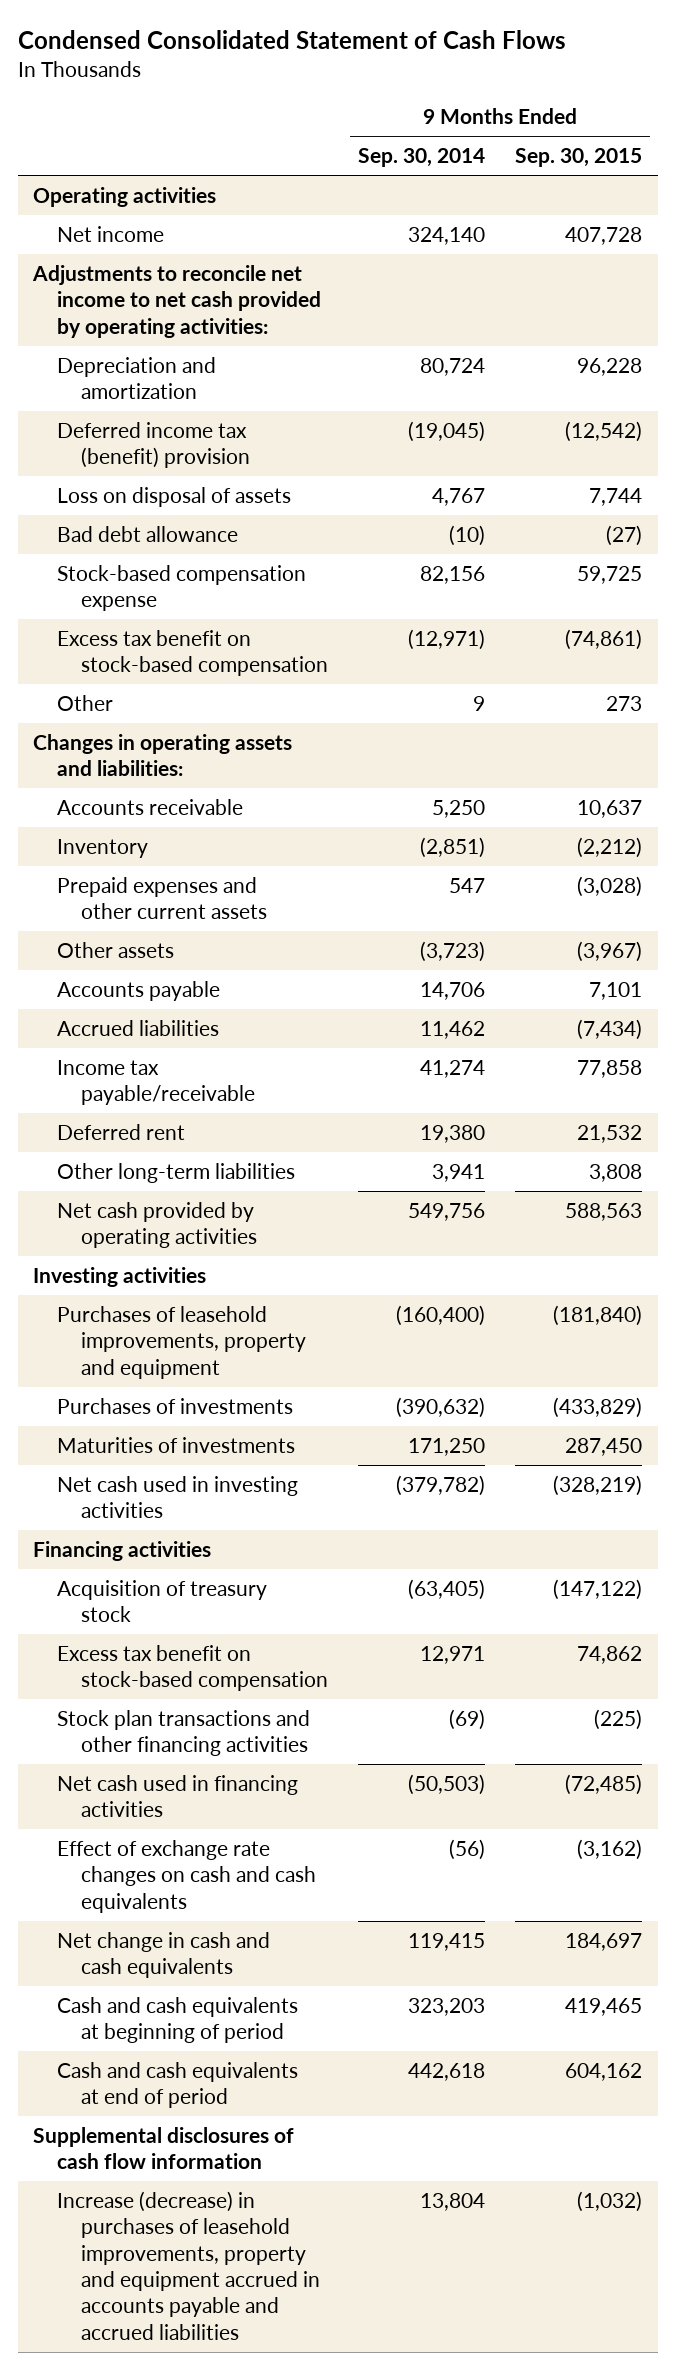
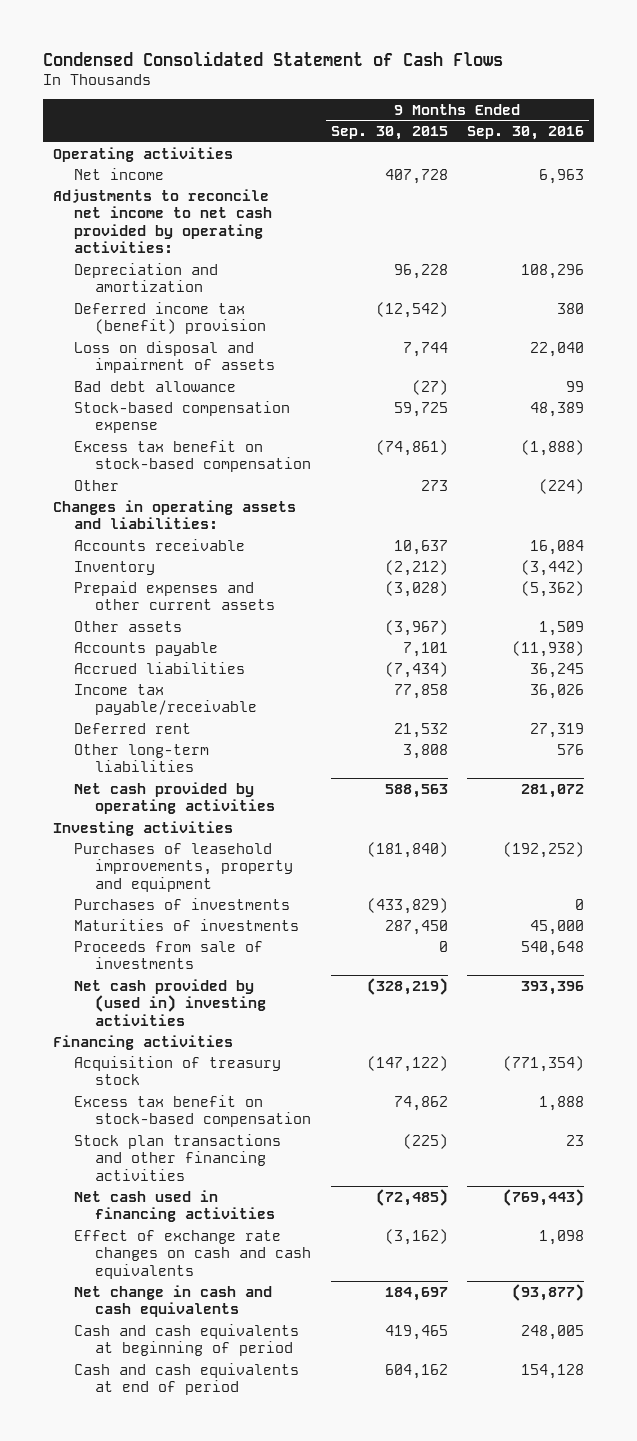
- | 9 Months Ended Sep. 30, 2014 | 9 Months Ended Sep. 30, 2015
+ | 9 Months Ended Sep. 30, 2015 | 9 Months Ended Sep. 30, 2016
- Loss on disposal of assets | 4,767 | 7,744
+ Loss on disposal and impairment of assets | 7,744 | 22,040
- Net cash used in investing activities | (379,782) | (328,219)
+ Proceeds from sale of investments | 0 | 540,648
+ Net cash provided by (used in) investing activities | (328,219) | 393,396
- Supplemental disclosures of cash flow information
- Increase (decrease) in purchases of leasehold improvements, property and equipment accrued in accounts payable and accrued liabilities | 13,804 | (1,032)

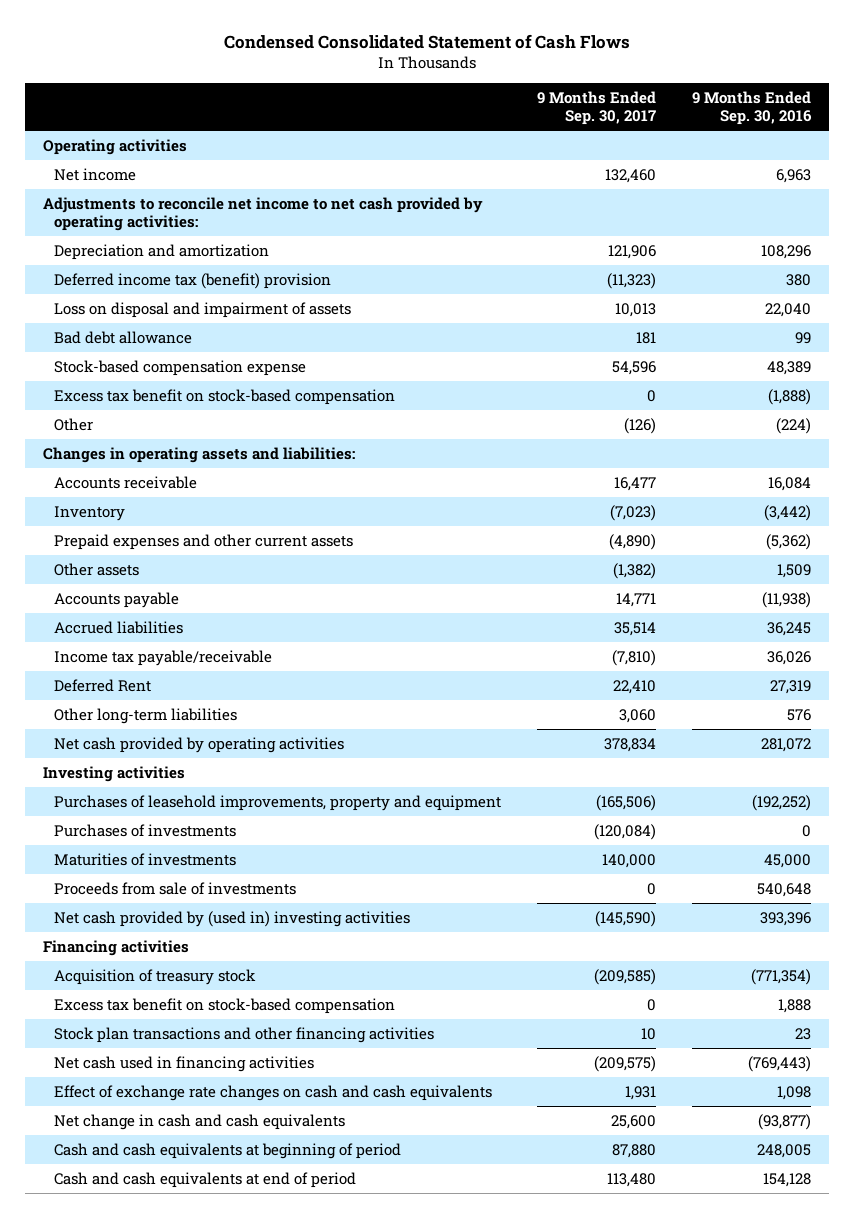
- | 9 Months Ended Sep. 30, 2015 | 9 Months Ended Sep. 30, 2016
+ | 9 Months Ended Sep. 30, 2017 | 9 Months Ended Sep. 30, 2016
- Deferred rent | 21,532 | 27,319
+ Deferred Rent | 22,410 | 27,319

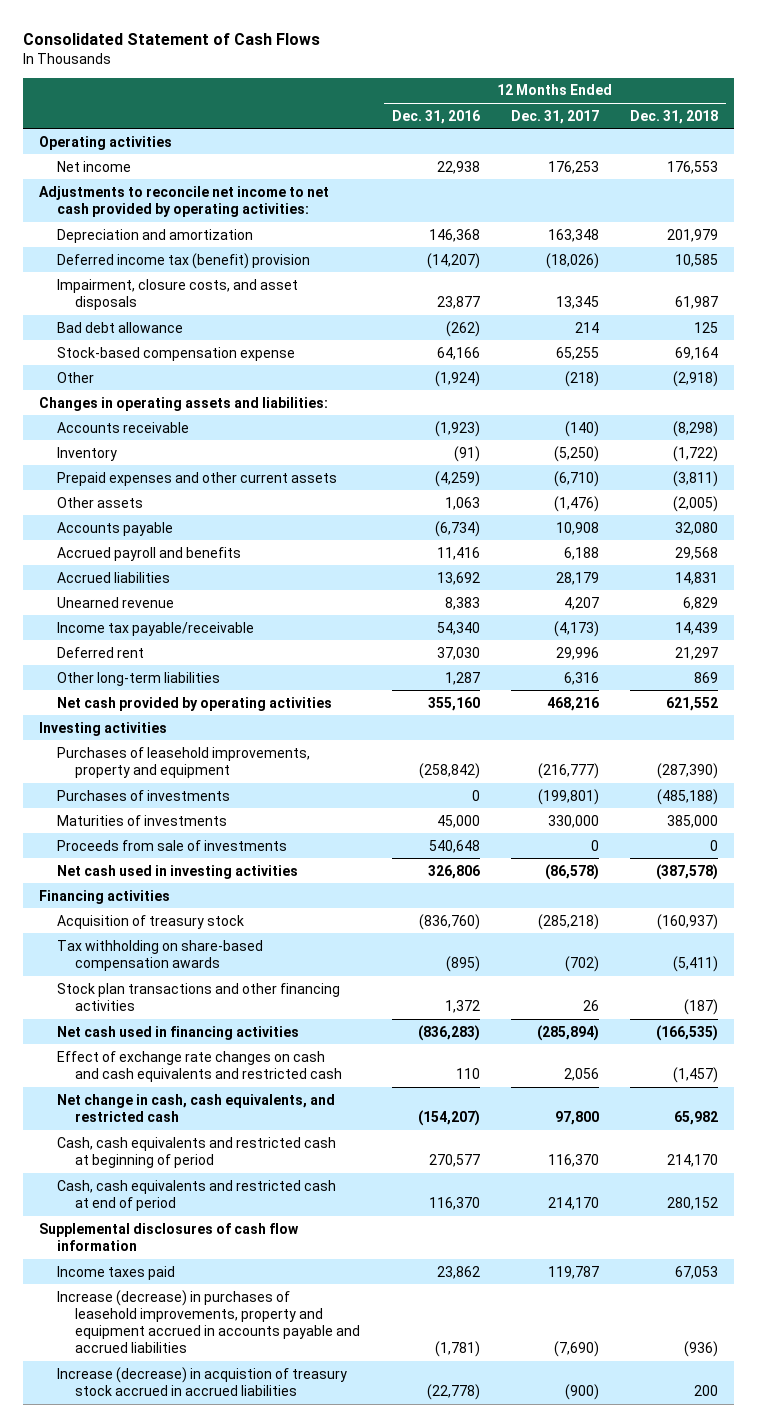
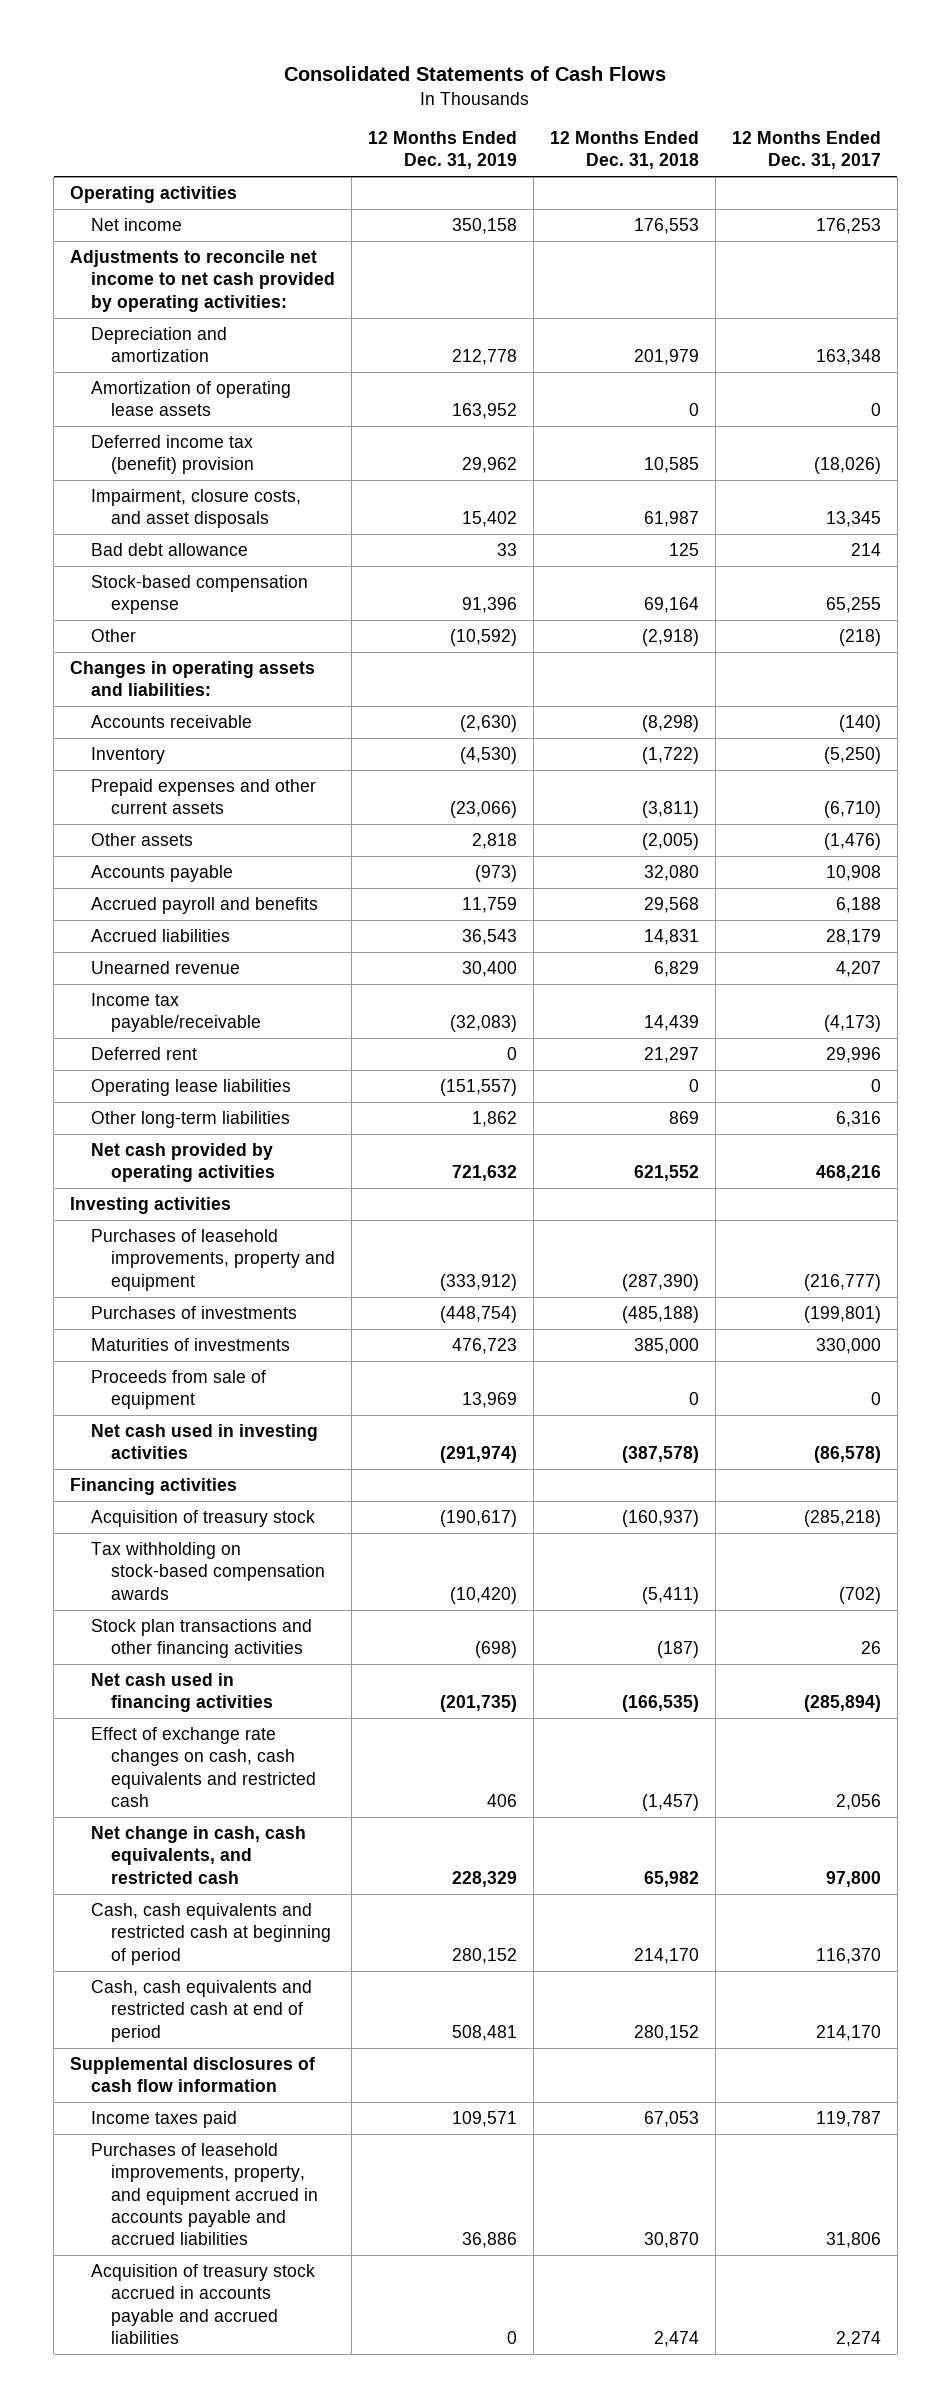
- Consolidated Statement of Cash Flows
+ Consolidated Statements of Cash Flows
- | 12 Months Ended Dec. 31, 2016 | 12 Months Ended Dec. 31, 2017 | 12 Months Ended Dec. 31, 2018
+ | 12 Months Ended Dec. 31, 2019 | 12 Months Ended Dec. 31, 2018 | 12 Months Ended Dec. 31, 2017
+ Amortization of operating lease assets | 163,952 | 0 | 0
+ Operating lease liabilities | (151,557) | 0 | 0
- Proceeds from sale of investments | 540,648 | 0 | 0
+ Proceeds from sale of equipment | 13,969 | 0 | 0
- Tax withholding on share-based compensation awards | (895) | (702) | (5,411)
+ Tax withholding on stock-based compensation awards | (10,420) | (5,411) | (702)
- Effect of exchange rate changes on cash and cash equivalents and restricted cash | 110 | 2,056 | (1,457)
+ Effect of exchange rate changes on cash, cash equivalents and restricted cash | 406 | (1,457) | 2,056
- Increase (decrease) in purchases of leasehold improvements, property and equipment accrued in accounts payable and accrued liabilities | (1,781) | (7,690) | (936)
- Increase (decrease) in acquistion of treasury stock accrued in accrued liabilities | (22,778) | (900) | 200
+ Purchases of leasehold improvements, property, and equipment accrued in accounts payable and accrued liabilities | 36,886 | 30,870 | 31,806
+ Acquisition of treasury stock accrued in accounts payable and accrued liabilities | 0 | 2,474 | 2,274

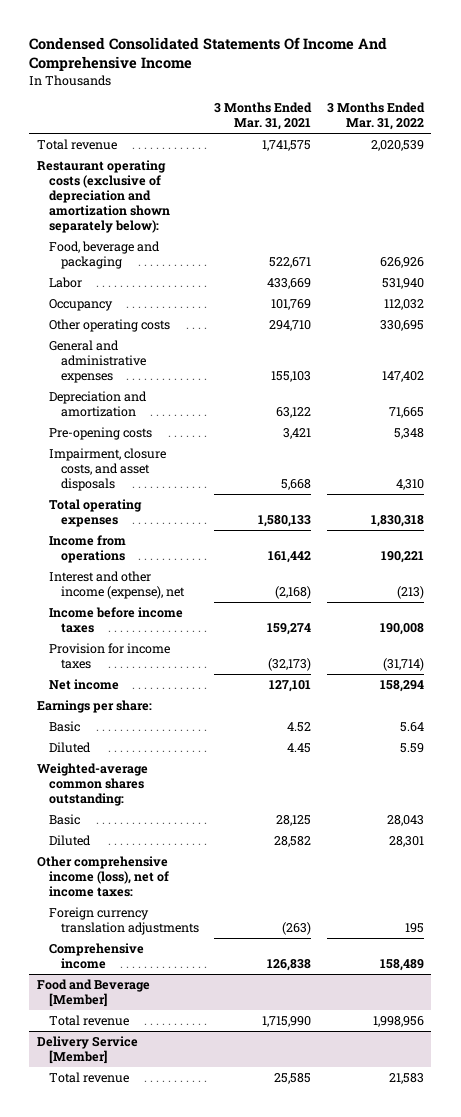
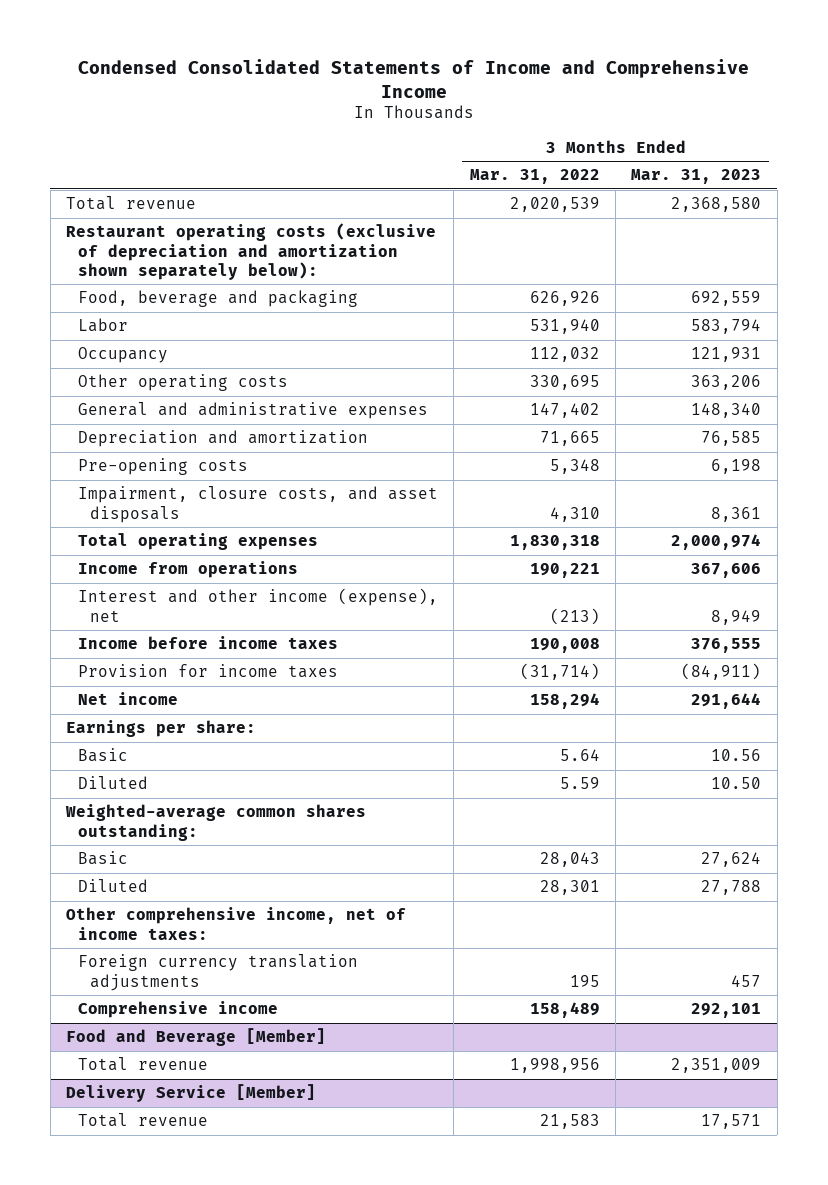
- Condensed Consolidated Statements Of Income And Comprehensive Income
+ Condensed Consolidated Statements of Income and Comprehensive Income
- | 3 Months Ended Mar. 31, 2021 | 3 Months Ended Mar. 31, 2022
+ | 3 Months Ended Mar. 31, 2022 | 3 Months Ended Mar. 31, 2023
- Other comprehensive income (loss), net of income taxes:
+ Other comprehensive income, net of income taxes:

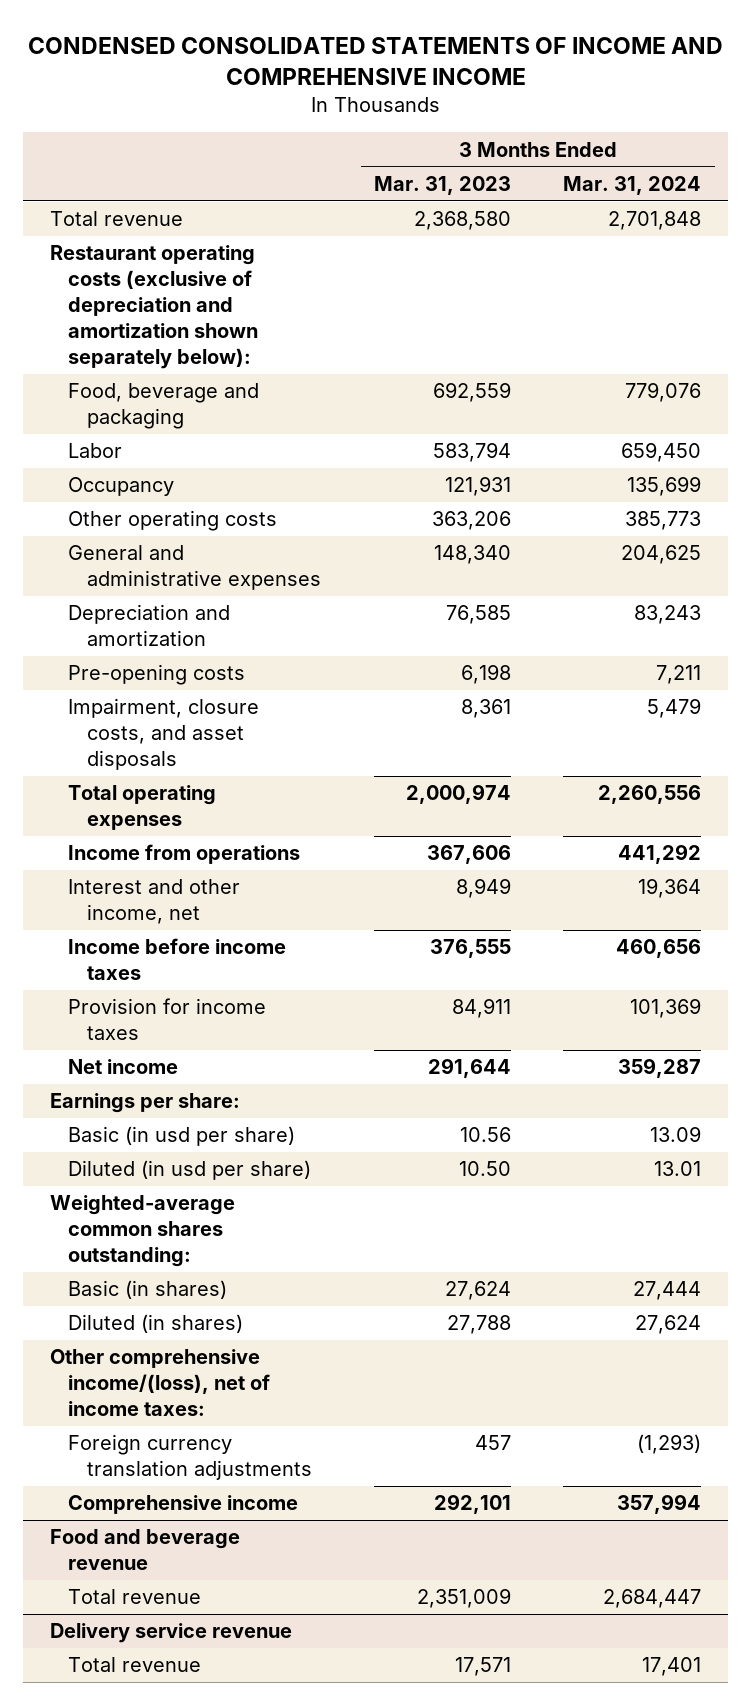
- Condensed Consolidated Statements of Income and Comprehensive Income
+ CONDENSED CONSOLIDATED STATEMENTS OF INCOME AND COMPREHENSIVE INCOME
- | 3 Months Ended Mar. 31, 2022 | 3 Months Ended Mar. 31, 2023
+ | 3 Months Ended Mar. 31, 2023 | 3 Months Ended Mar. 31, 2024
- Interest and other income (expense), net | (213) | 8,949
+ Interest and other income, net | 8,949 | 19,364
- Provision for income taxes | (31,714) | (84,911)
+ Provision for income taxes | 84,911 | 101,369
- Basic | 5.64 | 10.56
- Diluted | 5.59 | 10.50
+ Basic (in usd per share) | 10.56 | 13.09
+ Diluted (in usd per share) | 10.50 | 13.01
- Basic | 28,043 | 27,624
- Diluted | 28,301 | 27,788
- Other comprehensive income, net of income taxes:
+ Basic (in shares) | 27,624 | 27,444
+ Diluted (in shares) | 27,788 | 27,624
+ Other comprehensive income/(loss), net of income taxes:
- Food and Beverage [Member]
+ Food and beverage revenue
- Delivery Service [Member]
+ Delivery service revenue

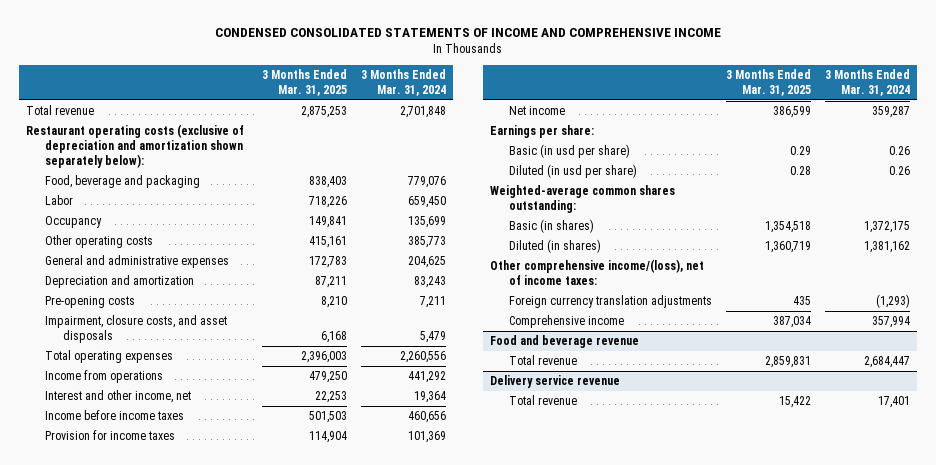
- | 3 Months Ended Mar. 31, 2023 | 3 Months Ended Mar. 31, 2024
+ | 3 Months Ended Mar. 31, 2025 | 3 Months Ended Mar. 31, 2024
- Basic (in usd per share) | 10.56 | 13.09
- Diluted (in usd per share) | 10.50 | 13.01
+ Basic (in usd per share) | 0.29 | 0.26
+ Diluted (in usd per share) | 0.28 | 0.26
- Basic (in shares) | 27,624 | 27,444
- Diluted (in shares) | 27,788 | 27,624
+ Basic (in shares) | 1,354,518 | 1,372,175
+ Diluted (in shares) | 1,360,719 | 1,381,162

